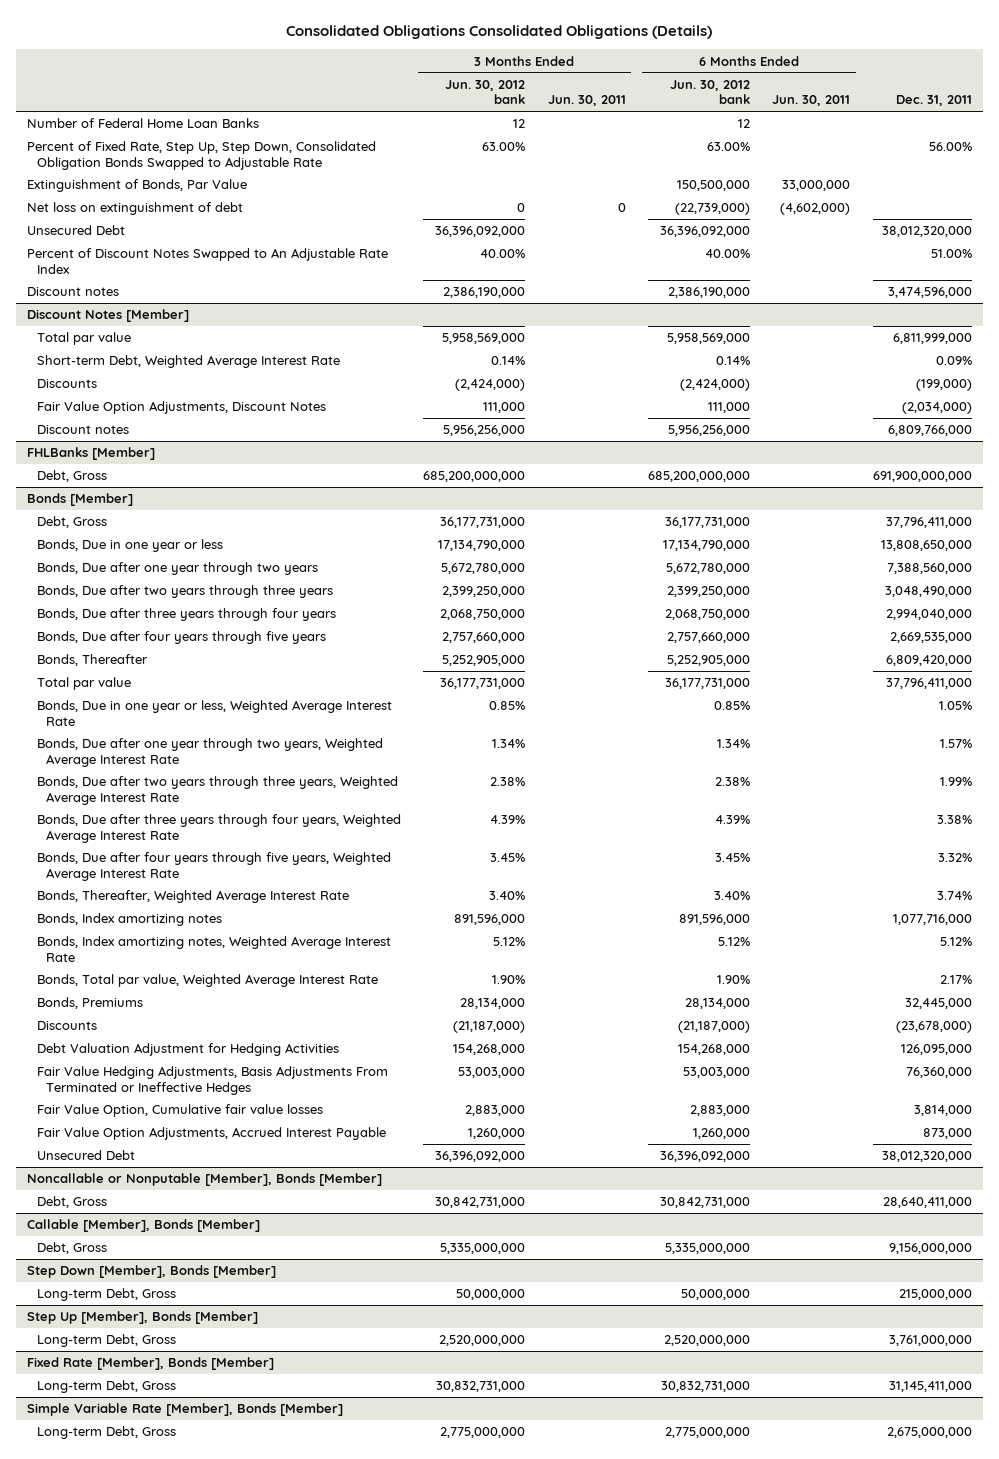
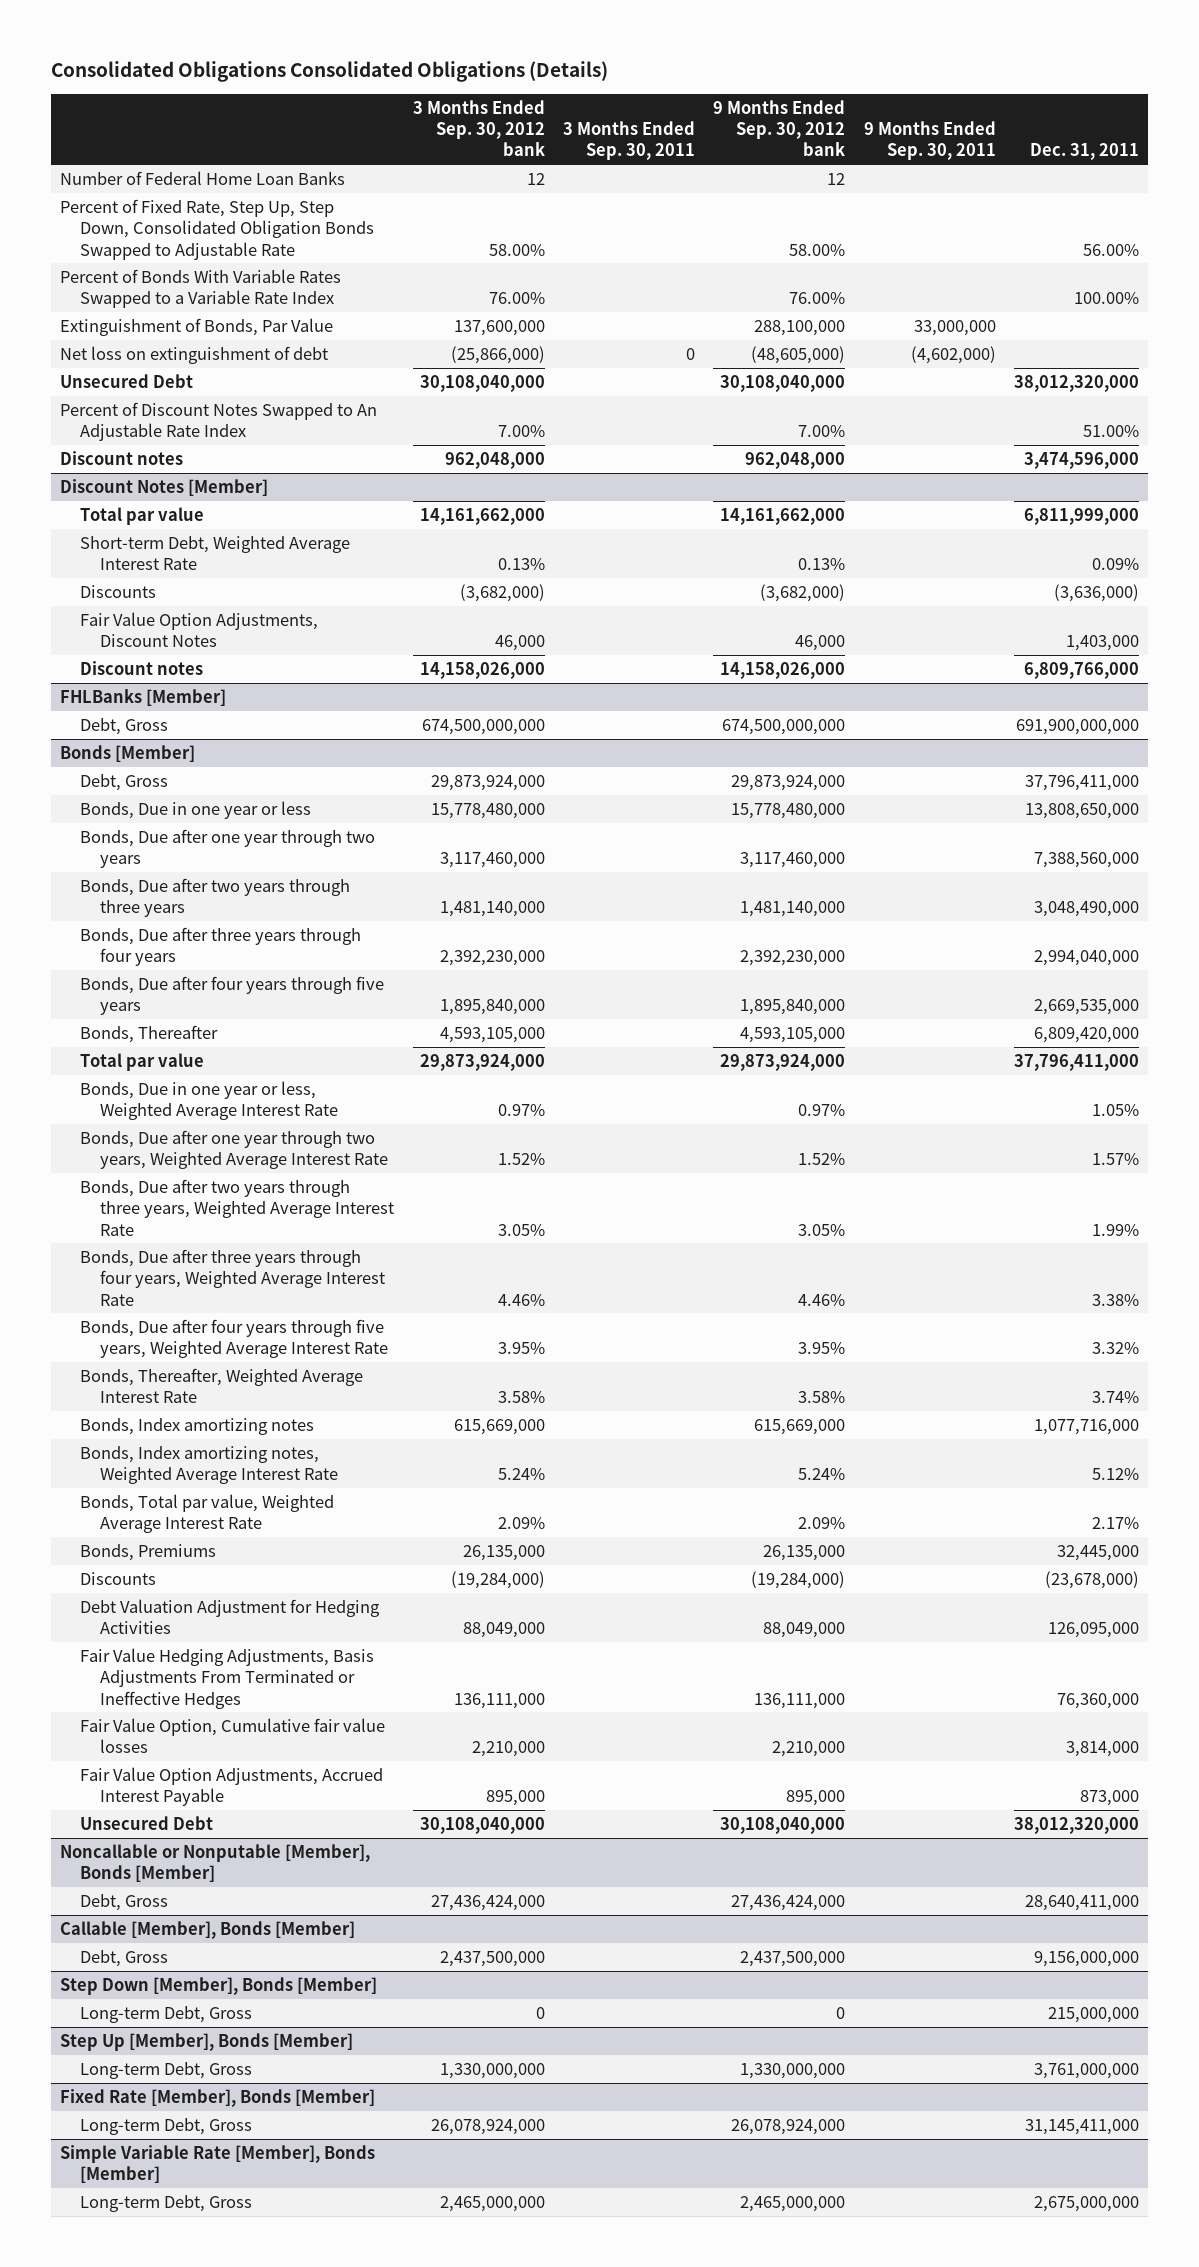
- | 3 Months Ended Jun. 30, 2012 bank | 3 Months Ended Jun. 30, 2011 | 6 Months Ended Jun. 30, 2012 bank | 6 Months Ended Jun. 30, 2011 | Dec. 31, 2011
+ | 3 Months Ended Sep. 30, 2012 bank | 3 Months Ended Sep. 30, 2011 | 9 Months Ended Sep. 30, 2012 bank | 9 Months Ended Sep. 30, 2011 | Dec. 31, 2011
+ Percent of Bonds With Variable Rates Swapped to a Variable Rate Index | 76.00% | | 76.00% | | 100.00%
@ Discount Notes [Member]
- Discounts | (2,424,000) | | (2,424,000) | | (199,000)
- Fair Value Option Adjustments, Discount Notes | 111,000 | | 111,000 | | (2,034,000)
+ Discounts | (3,682,000) | | (3,682,000) | | (3,636,000)
+ Fair Value Option Adjustments, Discount Notes | 46,000 | | 46,000 | | 1,403,000

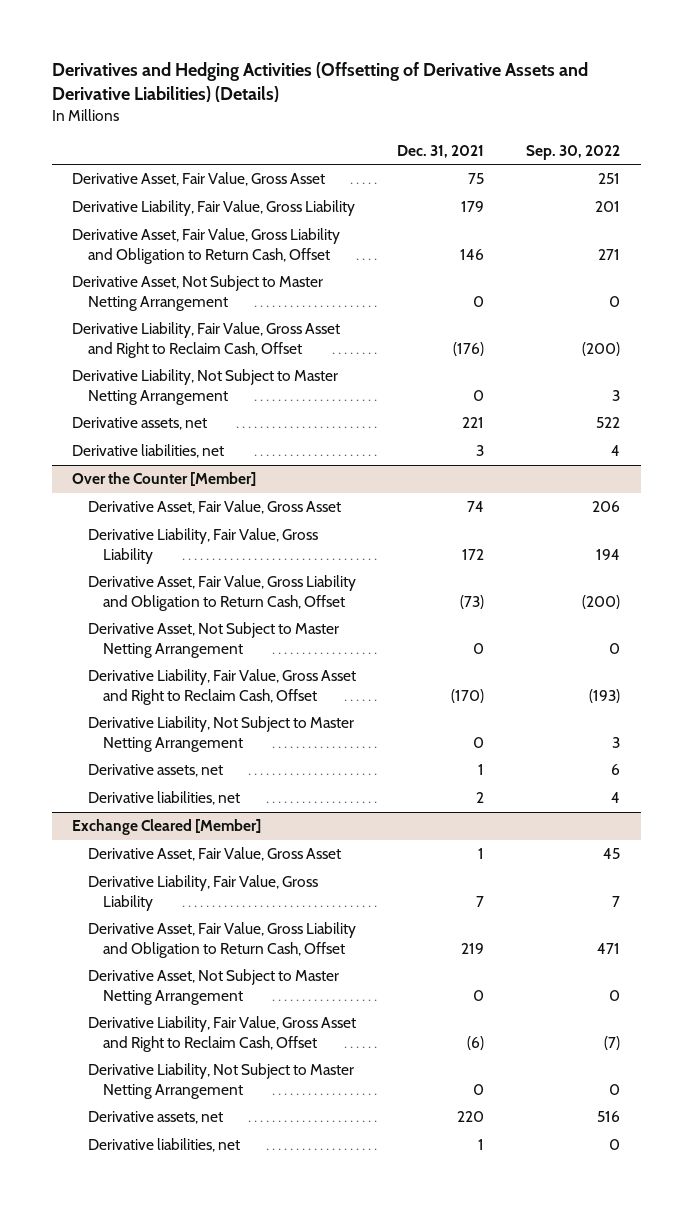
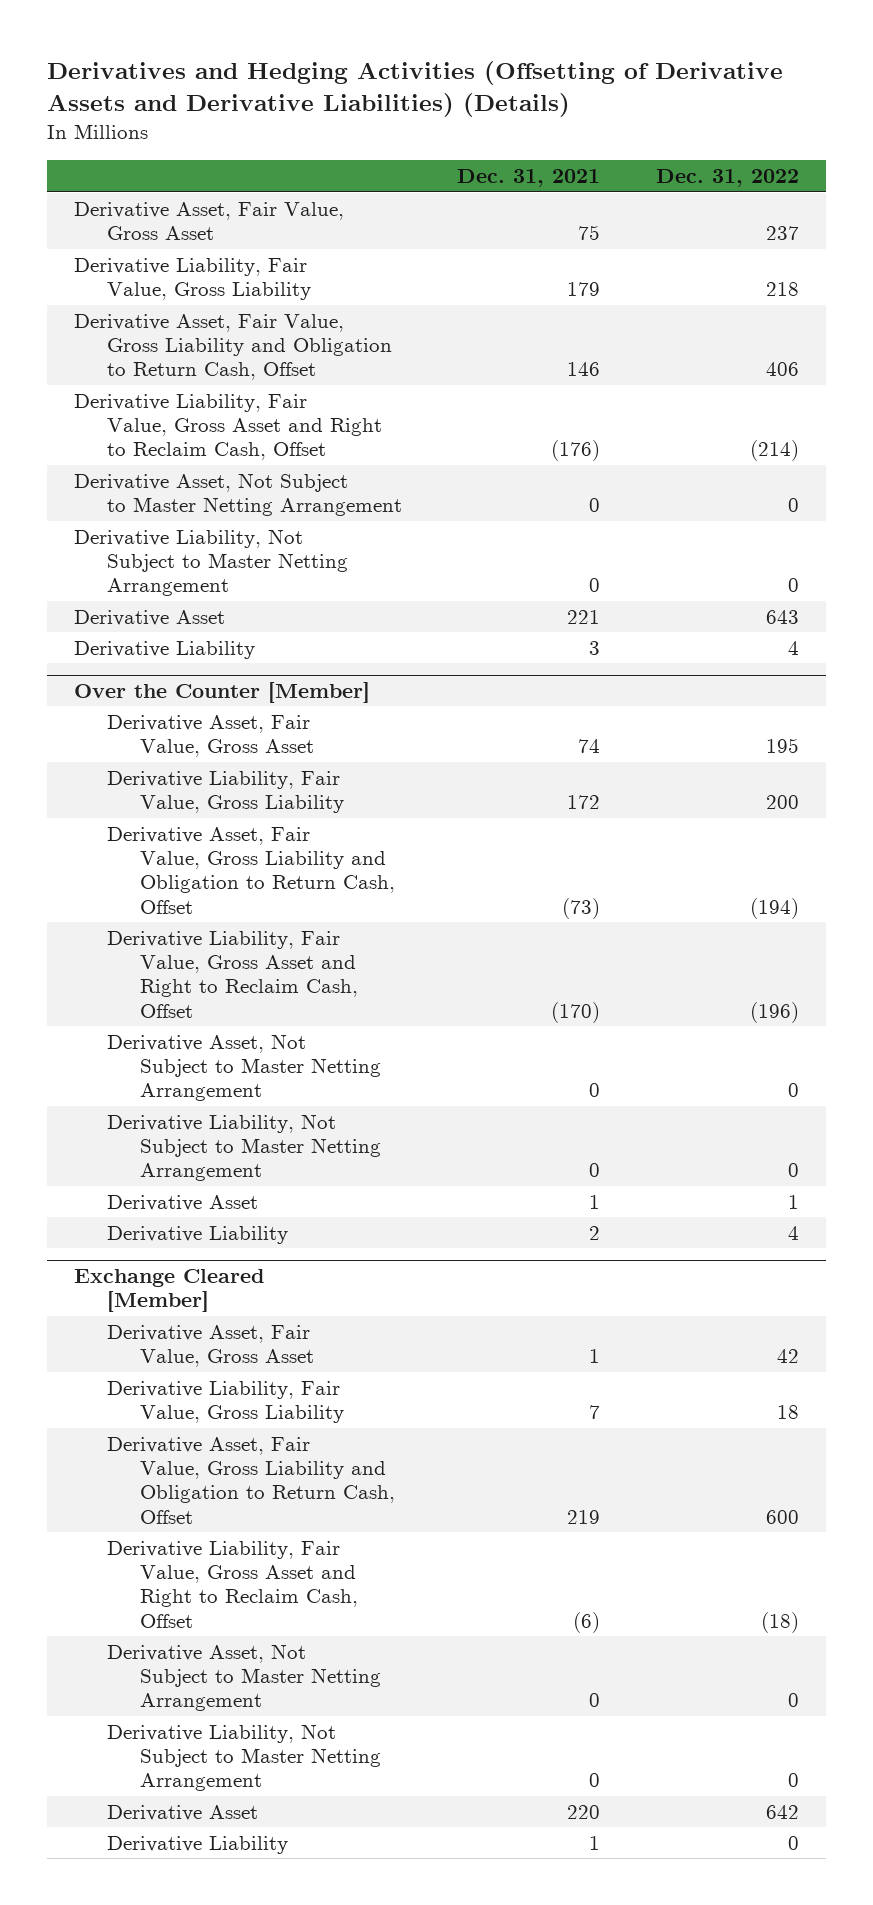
- | Dec. 31, 2021 | Sep. 30, 2022
+ | Dec. 31, 2021 | Dec. 31, 2022
moved down: Derivative Asset, Not Subject to Master Netting Arrangement | 0 | 0
- Derivative assets, net | 221 | 522
- Derivative liabilities, net | 3 | 4
+ Derivative Asset | 221 | 643
+ Derivative Liability | 3 | 4
@ Over the Counter [Member]
moved down: Derivative Asset, Not Subject to Master Netting Arrangement | 0 | 0
- Derivative assets, net | 1 | 6
- Derivative liabilities, net | 2 | 4
+ Derivative Asset | 1 | 1
+ Derivative Liability | 2 | 4
@ Exchange Cleared [Member]
moved down: Derivative Asset, Not Subject to Master Netting Arrangement | 0 | 0
- Derivative assets, net | 220 | 516
- Derivative liabilities, net | 1 | 0
+ Derivative Asset | 220 | 642
+ Derivative Liability | 1 | 0

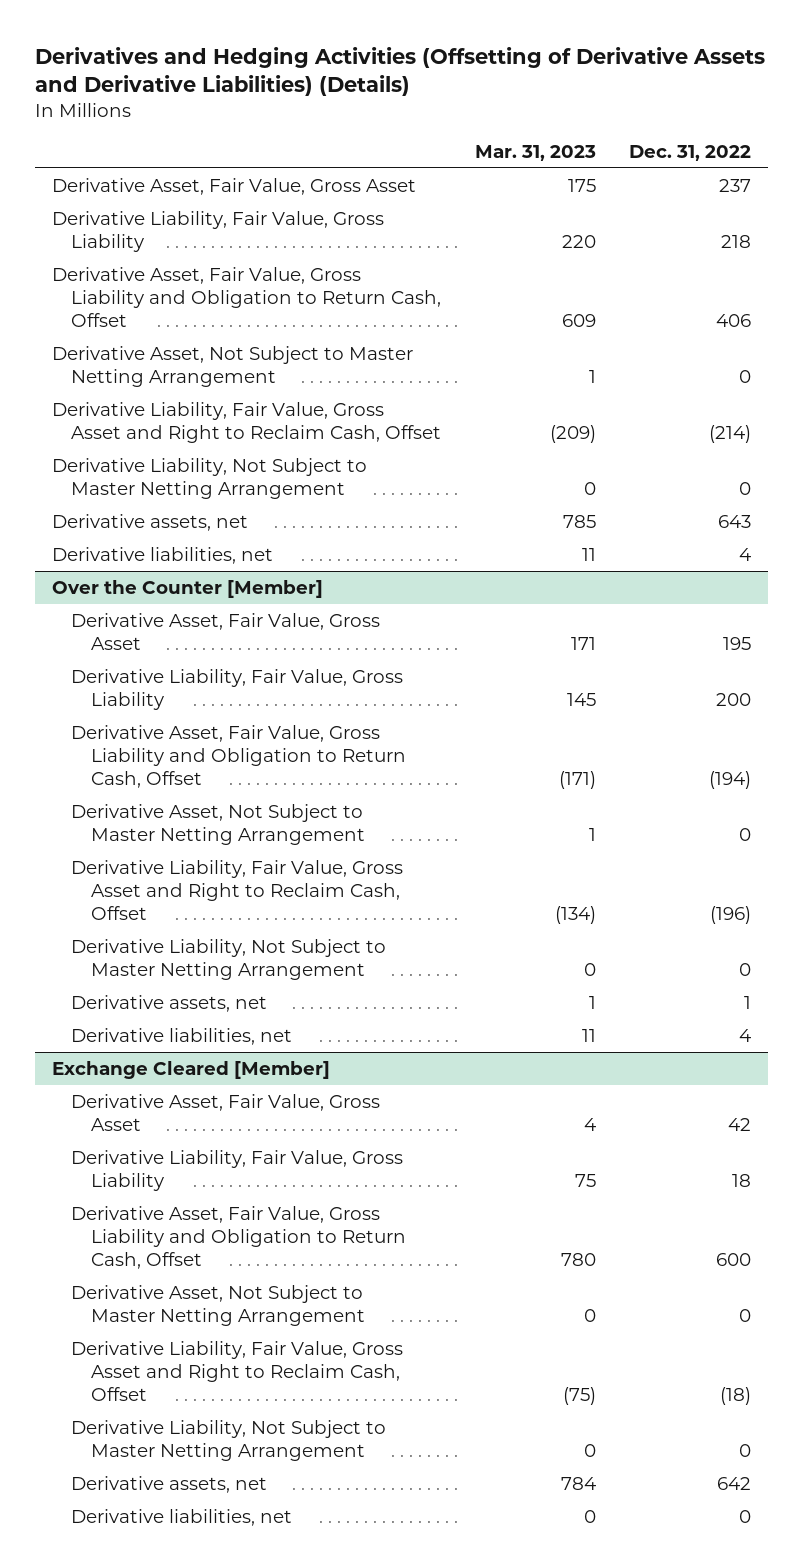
- | Dec. 31, 2021 | Dec. 31, 2022
+ | Mar. 31, 2023 | Dec. 31, 2022
moved down: Derivative Liability, Fair Value, Gross Asset and Right to Reclaim Cash, Offset | (209) | (214)
- Derivative Asset | 221 | 643
- Derivative Liability | 3 | 4
+ Derivative assets, net | 785 | 643
+ Derivative liabilities, net | 11 | 4
@ Over the Counter [Member]
moved down: Derivative Liability, Fair Value, Gross Asset and Right to Reclaim Cash, Offset | (134) | (196)
- Derivative Asset | 1 | 1
- Derivative Liability | 2 | 4
+ Derivative assets, net | 1 | 1
+ Derivative liabilities, net | 11 | 4
@ Exchange Cleared [Member]
moved down: Derivative Liability, Fair Value, Gross Asset and Right to Reclaim Cash, Offset | (75) | (18)
- Derivative Asset | 220 | 642
- Derivative Liability | 1 | 0
+ Derivative assets, net | 784 | 642
+ Derivative liabilities, net | 0 | 0

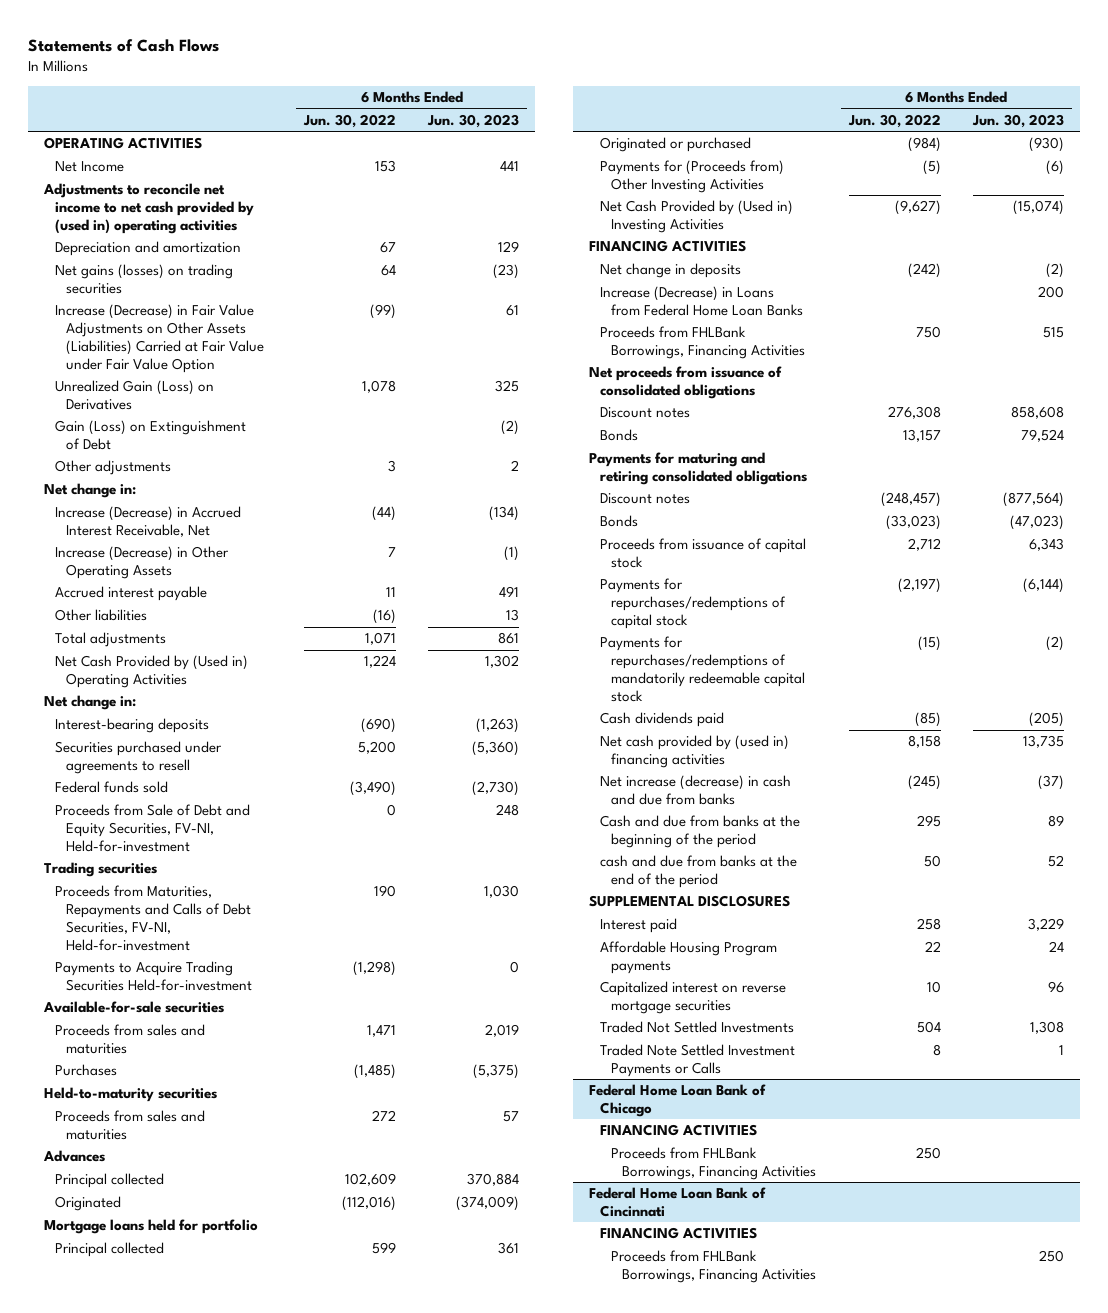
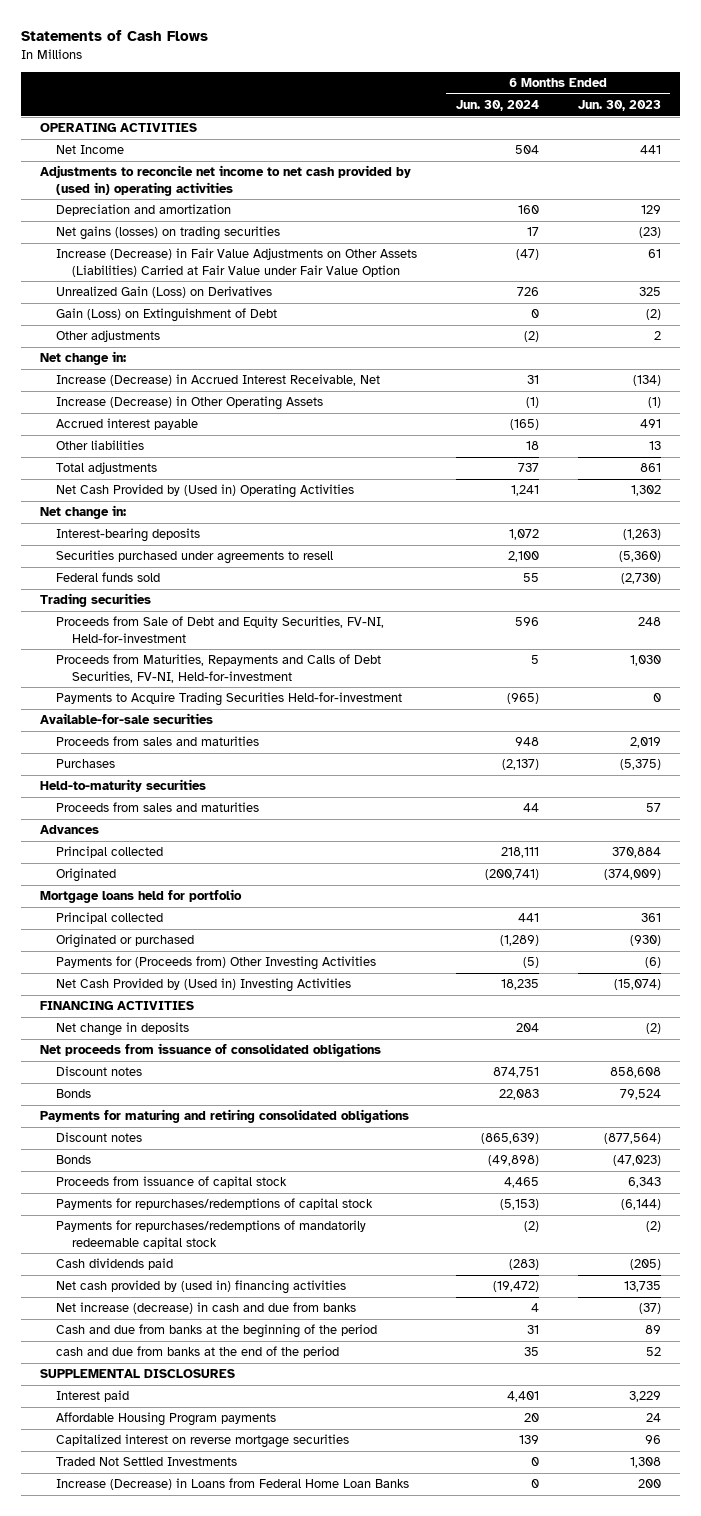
- | 6 Months Ended Jun. 30, 2022 | 6 Months Ended Jun. 30, 2023
+ | 6 Months Ended Jun. 30, 2024 | 6 Months Ended Jun. 30, 2023
moved down: Proceeds from Sale of Debt and Equity Securities, FV-NI, Held-for-investment | 596 | 248
- Proceeds from FHLBank Borrowings, Financing Activities | 750 | 515
- Traded Note Settled Investment Payments or Calls | 8 | 1
- Federal Home Loan Bank of Chicago
- FINANCING ACTIVITIES
- Proceeds from FHLBank Borrowings, Financing Activities | 250 |
- Federal Home Loan Bank of Cincinnati
- FINANCING ACTIVITIES
- Proceeds from FHLBank Borrowings, Financing Activities | | 250
moved down: Increase (Decrease) in Loans from Federal Home Loan Banks | 0 | 200

